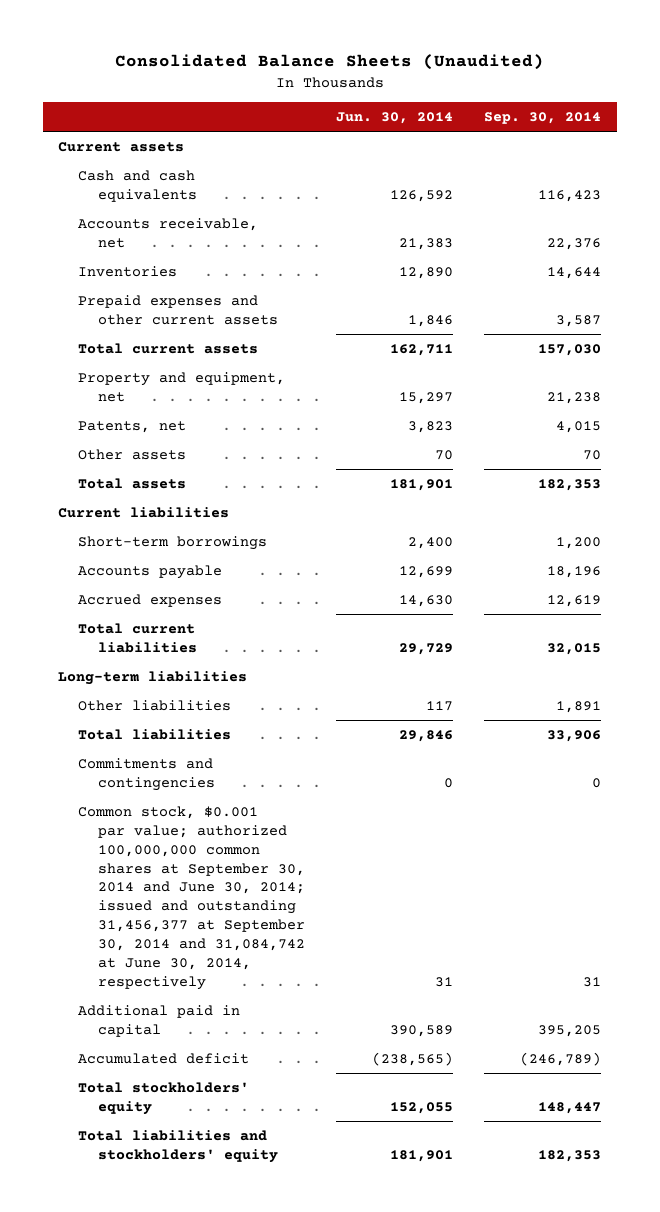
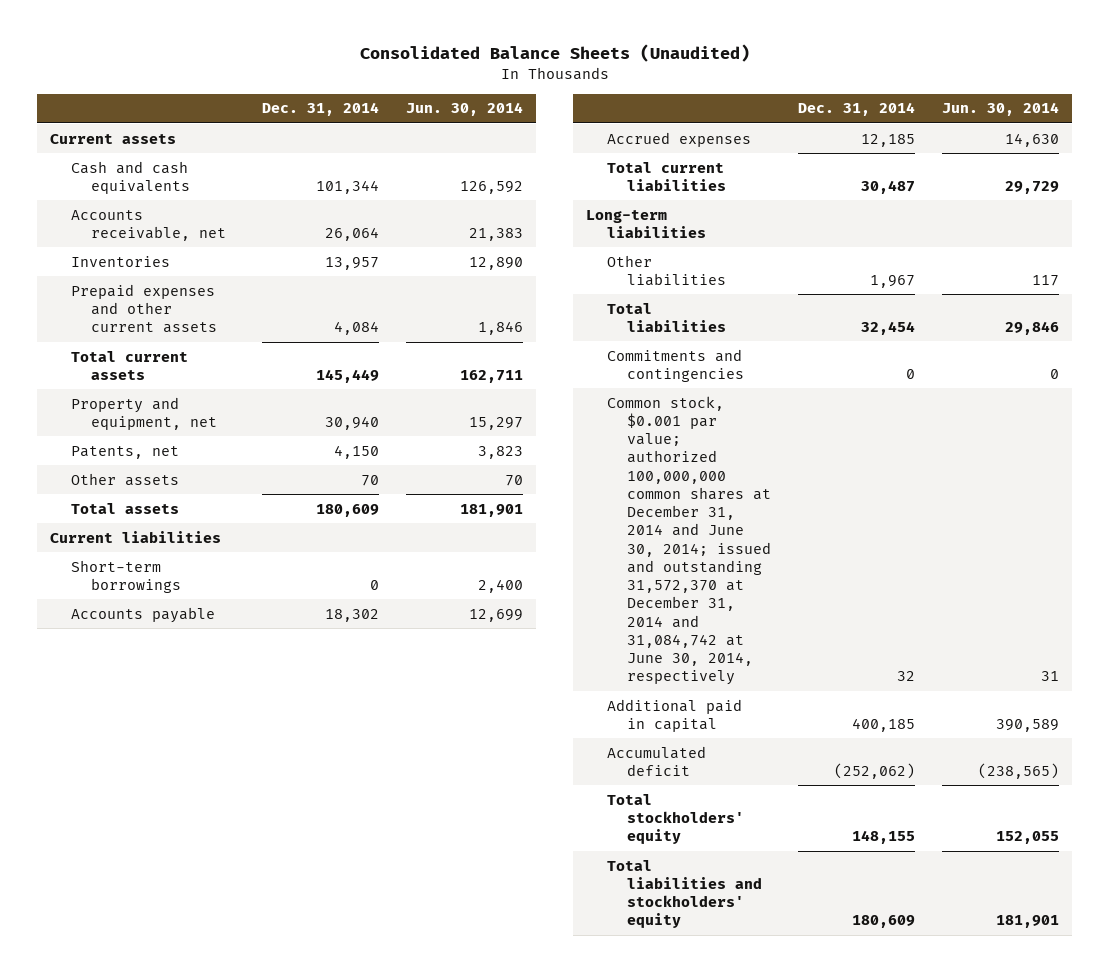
- | Jun. 30, 2014 | Sep. 30, 2014
+ | Dec. 31, 2014 | Jun. 30, 2014
- Common stock, $0.001 par value; authorized 100,000,000 common shares at September 30, 2014 and June 30, 2014; issued and outstanding 31,456,377 at September 30, 2014 and 31,084,742 at June 30, 2014, respectively | 31 | 31
+ Common stock, $0.001 par value; authorized 100,000,000 common shares at December 31, 2014 and June 30, 2014; issued and outstanding 31,572,370 at December 31, 2014 and 31,084,742 at June 30, 2014, respectively | 32 | 31

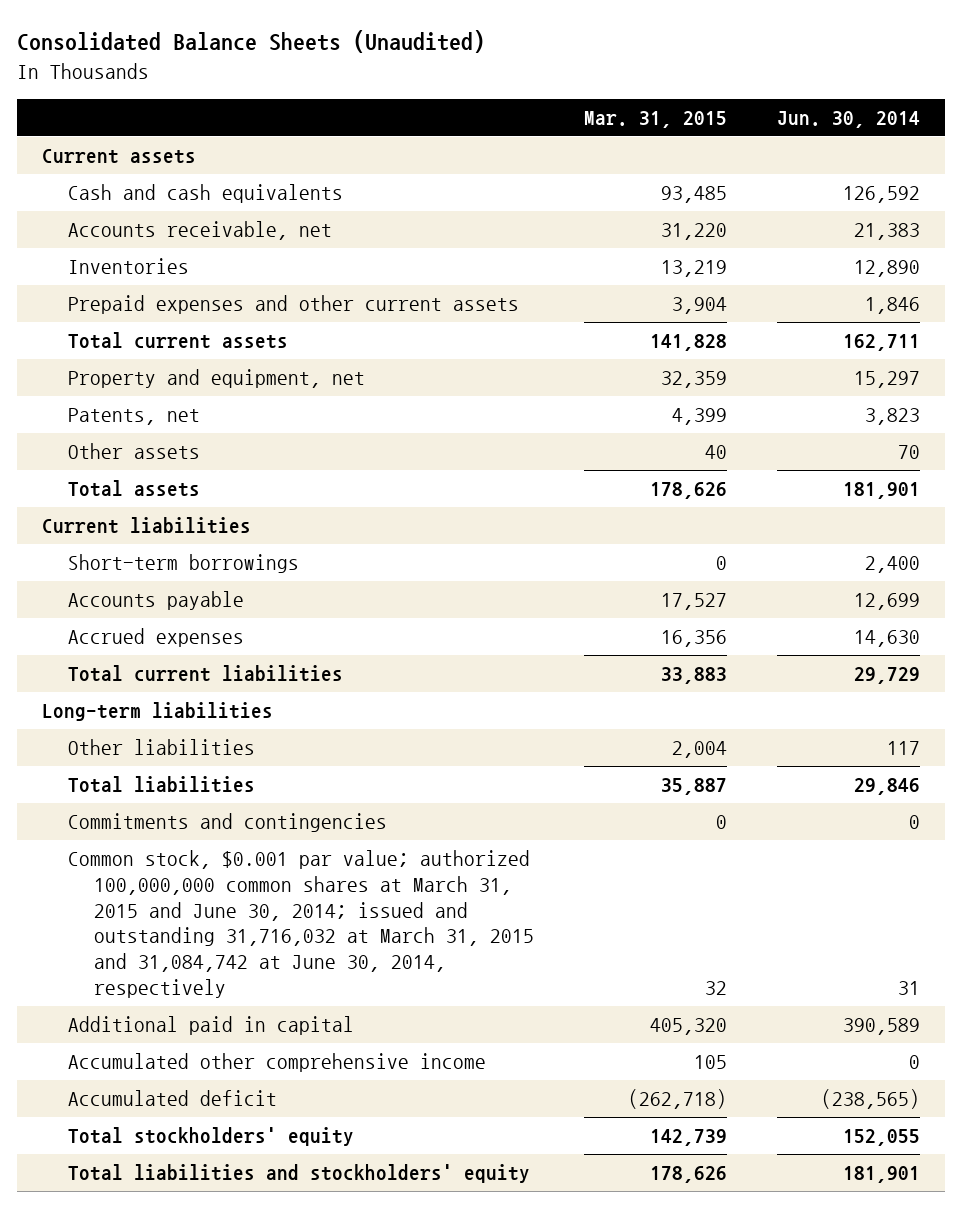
- | Dec. 31, 2014 | Jun. 30, 2014
+ | Mar. 31, 2015 | Jun. 30, 2014
- Common stock, $0.001 par value; authorized 100,000,000 common shares at December 31, 2014 and June 30, 2014; issued and outstanding 31,572,370 at December 31, 2014 and 31,084,742 at June 30, 2014, respectively | 32 | 31
+ Common stock, $0.001 par value; authorized 100,000,000 common shares at March 31, 2015 and June 30, 2014; issued and outstanding 31,716,032 at March 31, 2015 and 31,084,742 at June 30, 2014, respectively | 32 | 31
+ Accumulated other comprehensive income | 105 | 0

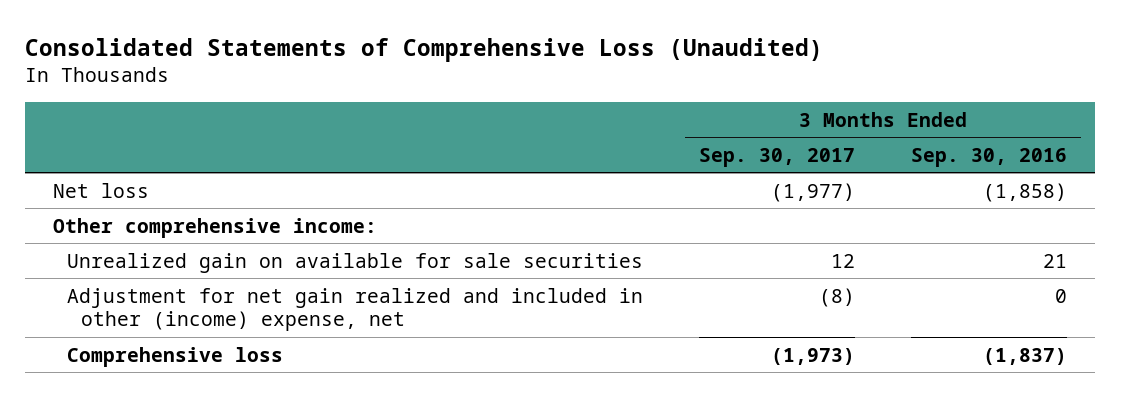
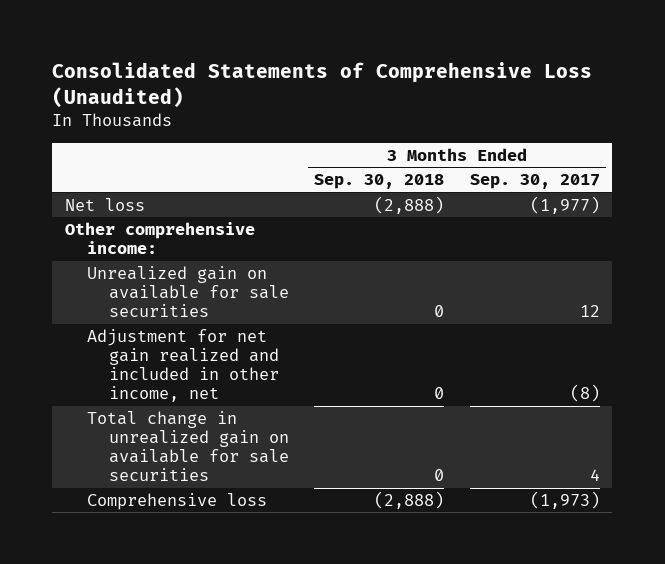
- | 3 Months Ended Sep. 30, 2017 | 3 Months Ended Sep. 30, 2016
+ | 3 Months Ended Sep. 30, 2018 | 3 Months Ended Sep. 30, 2017
- Adjustment for net gain realized and included in other (income) expense, net | (8) | 0
+ Adjustment for net gain realized and included in other income, net | 0 | (8)
+ Total change in unrealized gain on available for sale securities | 0 | 4

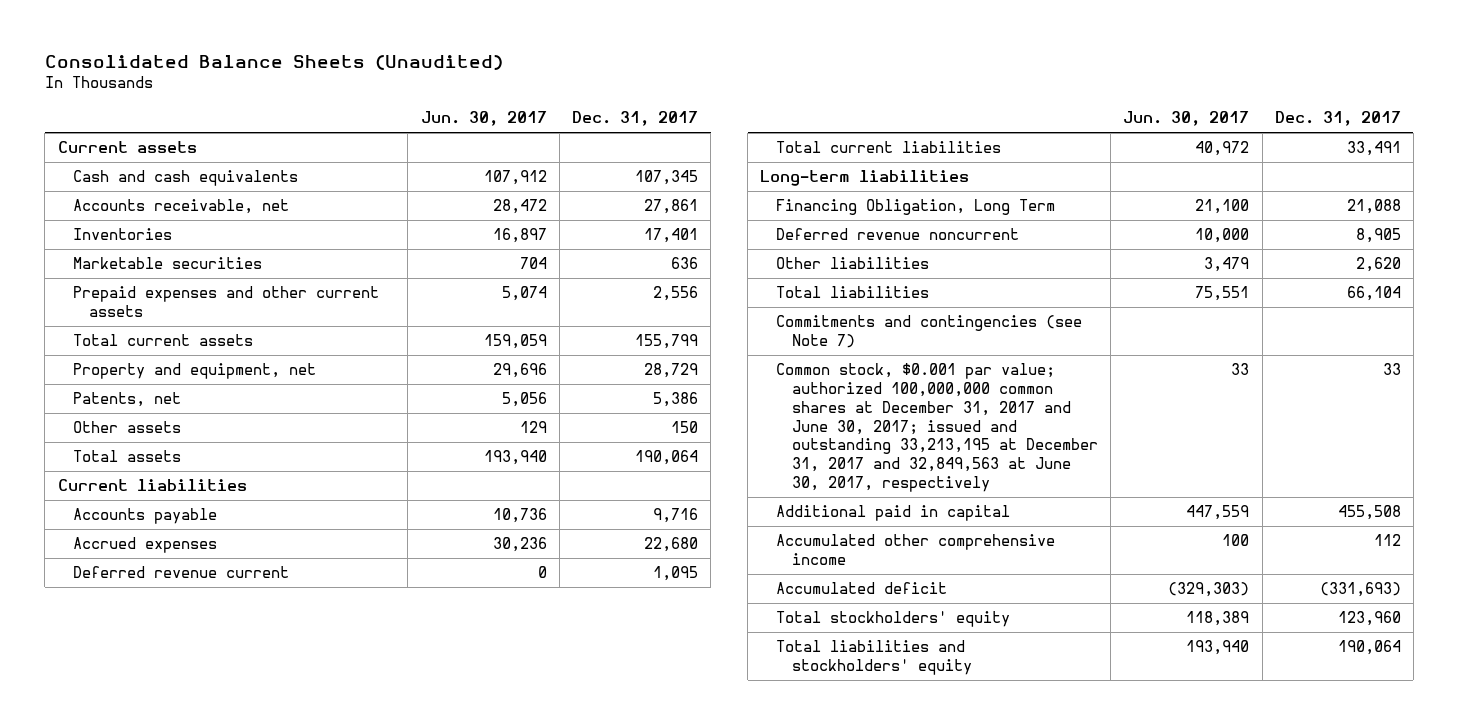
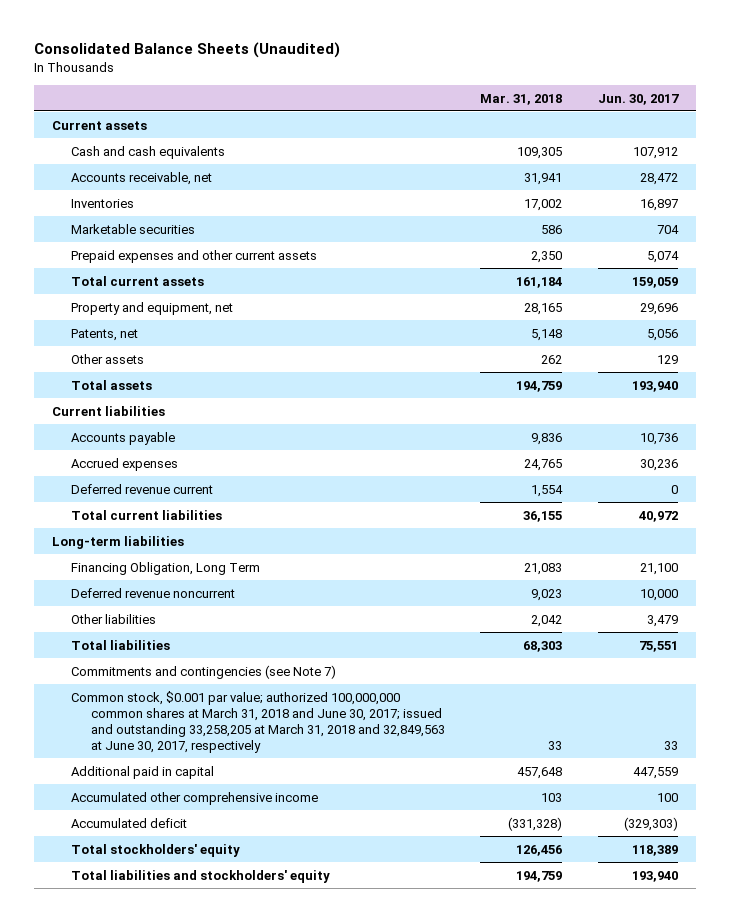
- | Jun. 30, 2017 | Dec. 31, 2017
+ | Mar. 31, 2018 | Jun. 30, 2017
- Common stock, $0.001 par value; authorized 100,000,000 common shares at December 31, 2017 and June 30, 2017; issued and outstanding 33,213,195 at December 31, 2017 and 32,849,563 at June 30, 2017, respectively | 33 | 33
+ Common stock, $0.001 par value; authorized 100,000,000 common shares at March 31, 2018 and June 30, 2017; issued and outstanding 33,258,205 at March 31, 2018 and 32,849,563 at June 30, 2017, respectively | 33 | 33

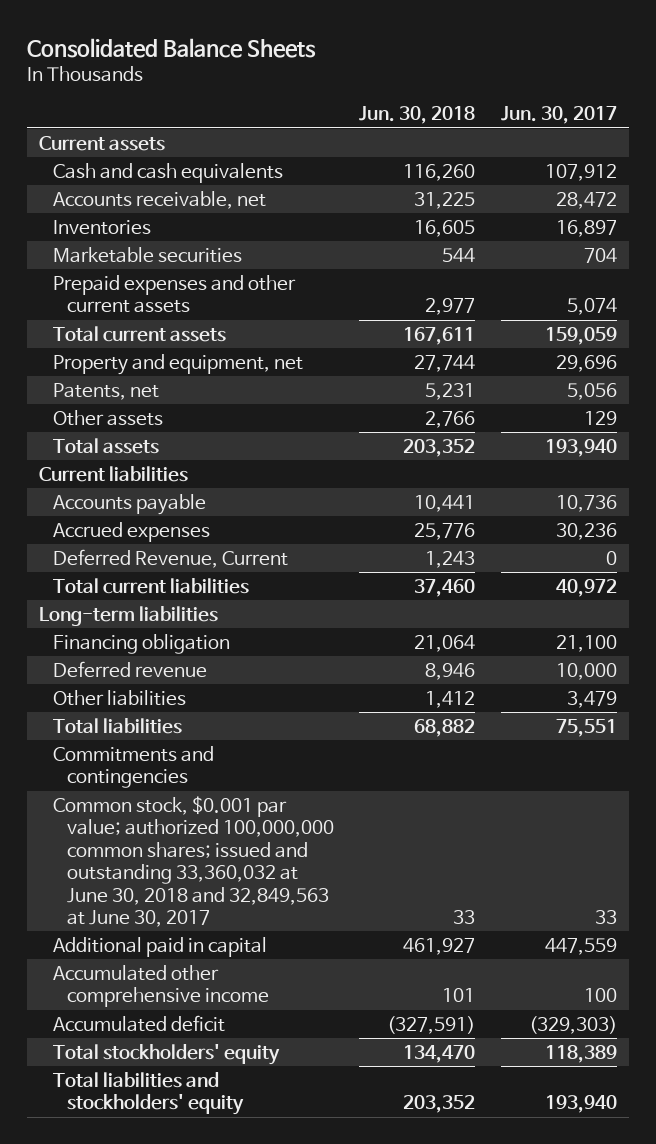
- Consolidated Balance Sheets (Unaudited)
+ Consolidated Balance Sheets
- | Mar. 31, 2018 | Jun. 30, 2017
+ | Jun. 30, 2018 | Jun. 30, 2017
- Deferred revenue current | 1,554 | 0
+ Deferred Revenue, Current | 1,243 | 0
- Financing Obligation, Long Term | 21,083 | 21,100
- Deferred revenue noncurrent | 9,023 | 10,000
+ Financing obligation | 21,064 | 21,100
+ Deferred revenue | 8,946 | 10,000
- Commitments and contingencies (see Note 7)
- Common stock, $0.001 par value; authorized 100,000,000 common shares at March 31, 2018 and June 30, 2017; issued and outstanding 33,258,205 at March 31, 2018 and 32,849,563 at June 30, 2017, respectively | 33 | 33
+ Commitments and contingencies
+ Common stock, $0.001 par value; authorized 100,000,000 common shares; issued and outstanding 33,360,032 at June 30, 2018 and 32,849,563 at June 30, 2017 | 33 | 33

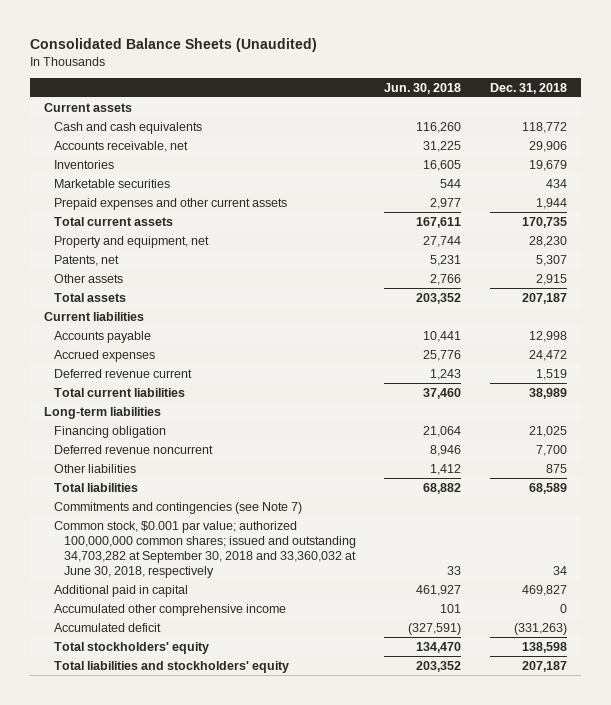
- Consolidated Balance Sheets
+ Consolidated Balance Sheets (Unaudited)
- | Jun. 30, 2018 | Jun. 30, 2017
+ | Jun. 30, 2018 | Dec. 31, 2018
- Deferred Revenue, Current | 1,243 | 0
+ Deferred revenue current | 1,243 | 1,519
- Deferred revenue | 8,946 | 10,000
+ Deferred revenue noncurrent | 8,946 | 7,700
- Commitments and contingencies
- Common stock, $0.001 par value; authorized 100,000,000 common shares; issued and outstanding 33,360,032 at June 30, 2018 and 32,849,563 at June 30, 2017 | 33 | 33
+ Commitments and contingencies (see Note 7)
+ Common stock, $0.001 par value; authorized 100,000,000 common shares; issued and outstanding 34,703,282 at September 30, 2018 and 33,360,032 at June 30, 2018, respectively | 33 | 34

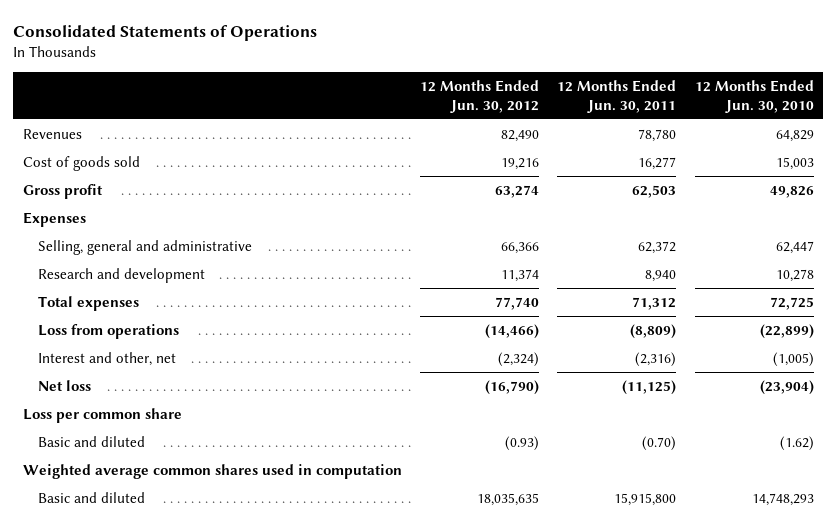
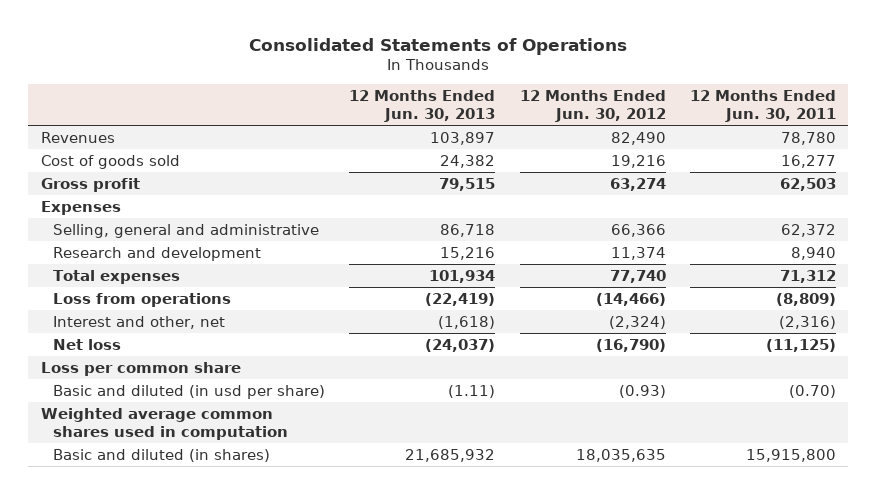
- | 12 Months Ended Jun. 30, 2012 | 12 Months Ended Jun. 30, 2011 | 12 Months Ended Jun. 30, 2010
+ | 12 Months Ended Jun. 30, 2013 | 12 Months Ended Jun. 30, 2012 | 12 Months Ended Jun. 30, 2011
- Basic and diluted | (0.93) | (0.70) | (1.62)
+ Basic and diluted (in usd per share) | (1.11) | (0.93) | (0.70)
- Basic and diluted | 18,035,635 | 15,915,800 | 14,748,293
+ Basic and diluted (in shares) | 21,685,932 | 18,035,635 | 15,915,800

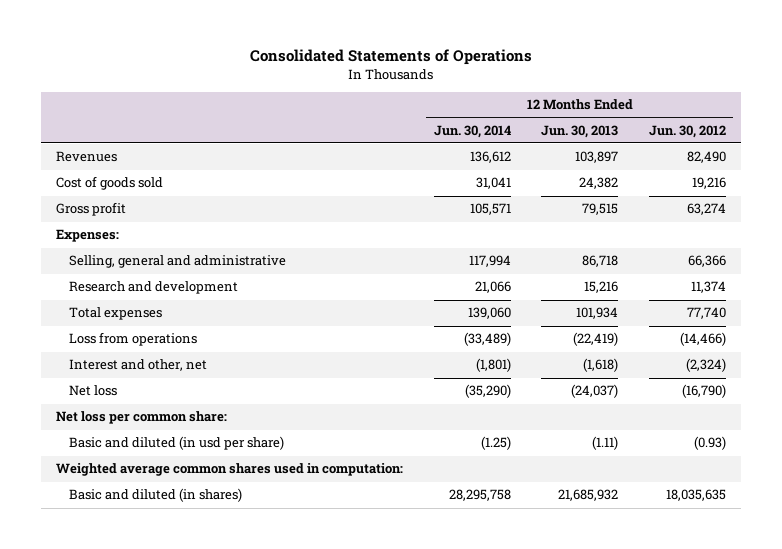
- | 12 Months Ended Jun. 30, 2013 | 12 Months Ended Jun. 30, 2012 | 12 Months Ended Jun. 30, 2011
+ | 12 Months Ended Jun. 30, 2014 | 12 Months Ended Jun. 30, 2013 | 12 Months Ended Jun. 30, 2012
- Expenses
+ Expenses:
- Loss per common share
+ Net loss per common share:
- Weighted average common shares used in computation
+ Weighted average common shares used in computation:

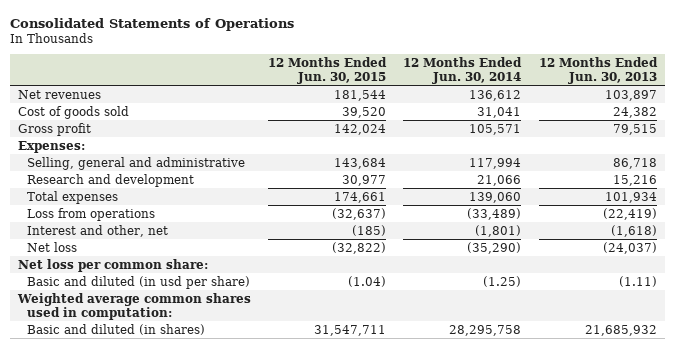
- | 12 Months Ended Jun. 30, 2014 | 12 Months Ended Jun. 30, 2013 | 12 Months Ended Jun. 30, 2012
+ | 12 Months Ended Jun. 30, 2015 | 12 Months Ended Jun. 30, 2014 | 12 Months Ended Jun. 30, 2013
- Revenues | 136,612 | 103,897 | 82,490
+ Net revenues | 181,544 | 136,612 | 103,897

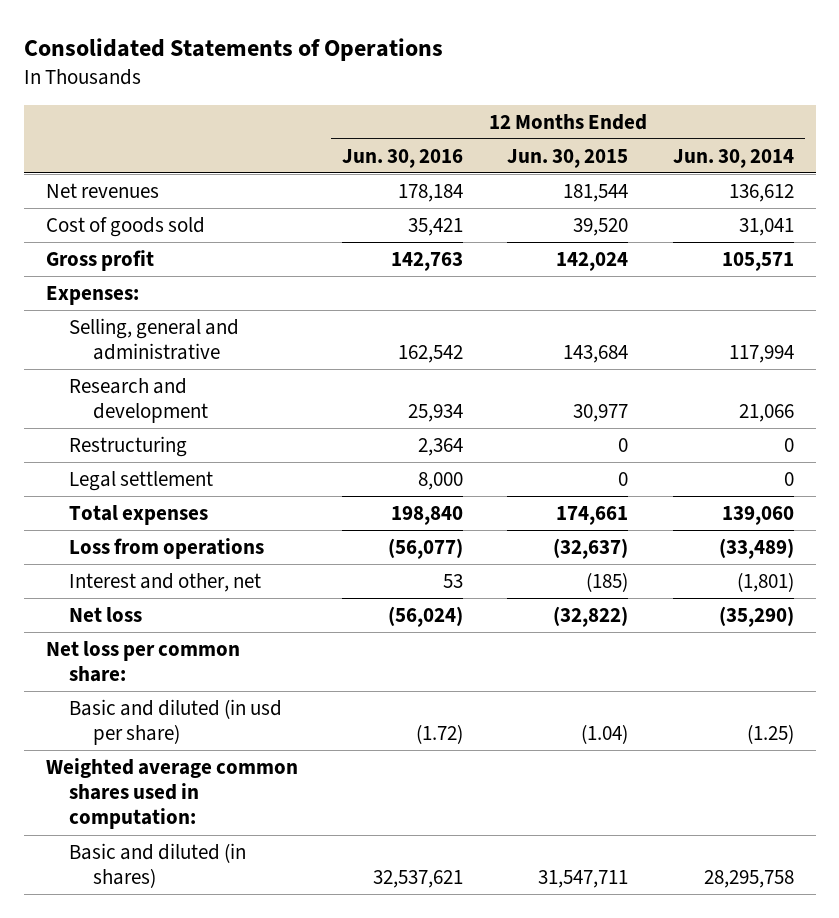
- | 12 Months Ended Jun. 30, 2015 | 12 Months Ended Jun. 30, 2014 | 12 Months Ended Jun. 30, 2013
+ | 12 Months Ended Jun. 30, 2016 | 12 Months Ended Jun. 30, 2015 | 12 Months Ended Jun. 30, 2014
+ Restructuring | 2,364 | 0 | 0
+ Legal settlement | 8,000 | 0 | 0

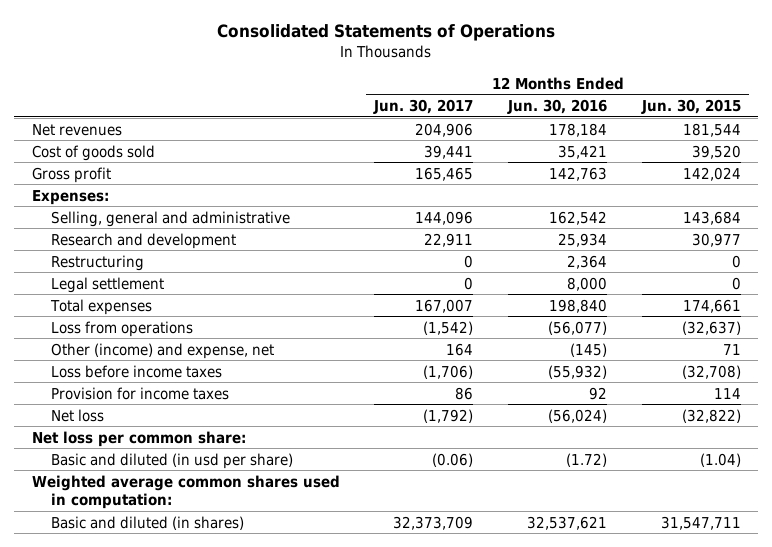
- | 12 Months Ended Jun. 30, 2016 | 12 Months Ended Jun. 30, 2015 | 12 Months Ended Jun. 30, 2014
+ | 12 Months Ended Jun. 30, 2017 | 12 Months Ended Jun. 30, 2016 | 12 Months Ended Jun. 30, 2015
- Interest and other, net | 53 | (185) | (1,801)
+ Other (income) and expense, net | 164 | (145) | 71
+ Loss before income taxes | (1,706) | (55,932) | (32,708)
+ Provision for income taxes | 86 | 92 | 114

